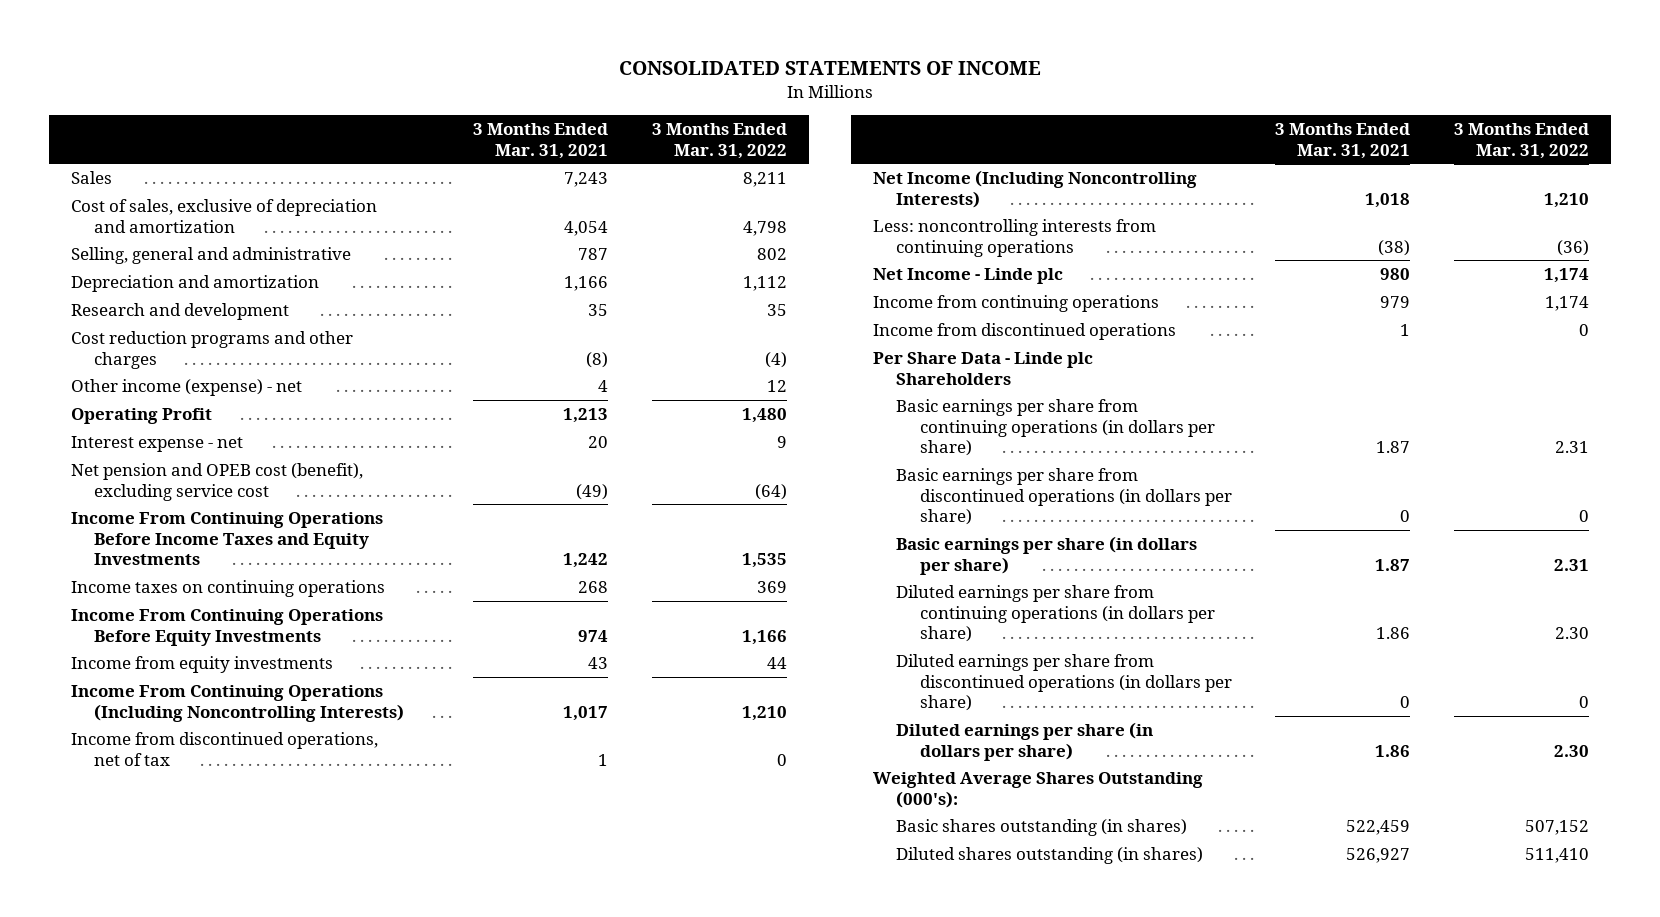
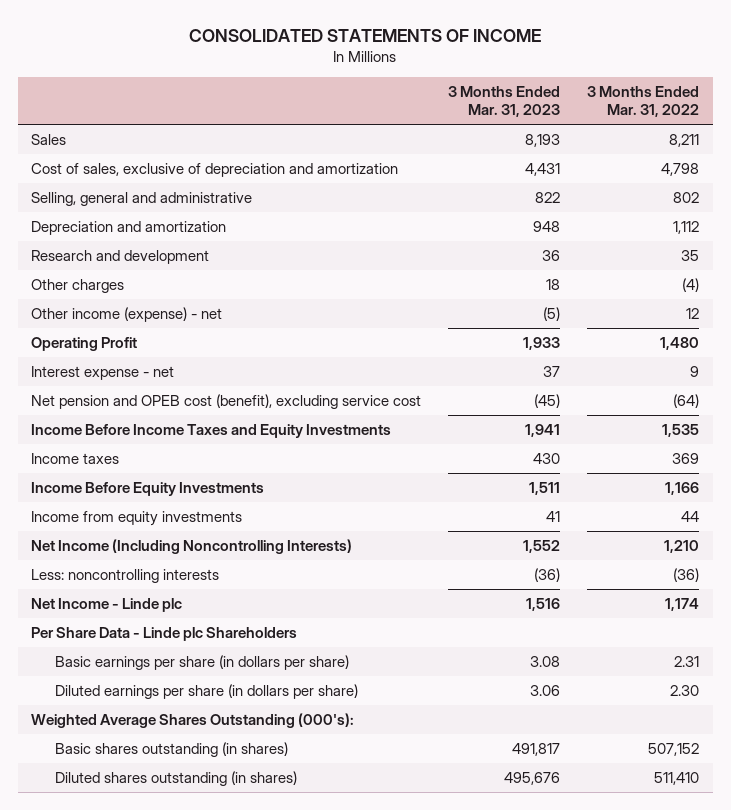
- | 3 Months Ended Mar. 31, 2021 | 3 Months Ended Mar. 31, 2022
+ | 3 Months Ended Mar. 31, 2023 | 3 Months Ended Mar. 31, 2022
- Cost reduction programs and other charges | (8) | (4)
+ Other charges | 18 | (4)
- Income From Continuing Operations Before Income Taxes and Equity Investments | 1,242 | 1,535
- Income taxes on continuing operations | 268 | 369
- Income From Continuing Operations Before Equity Investments | 974 | 1,166
+ Income Before Income Taxes and Equity Investments | 1,941 | 1,535
+ Income taxes | 430 | 369
+ Income Before Equity Investments | 1,511 | 1,166
- Income From Continuing Operations (Including Noncontrolling Interests) | 1,017 | 1,210
- Income from discontinued operations, net of tax | 1 | 0
- Less: noncontrolling interests from continuing operations | (38) | (36)
+ Less: noncontrolling interests | (36) | (36)
- Income from continuing operations | 979 | 1,174
- Income from discontinued operations | 1 | 0
- Basic earnings per share from continuing operations (in dollars per share) | 1.87 | 2.31
- Basic earnings per share from discontinued operations (in dollars per share) | 0 | 0
- Diluted earnings per share from continuing operations (in dollars per share) | 1.86 | 2.30
- Diluted earnings per share from discontinued operations (in dollars per share) | 0 | 0

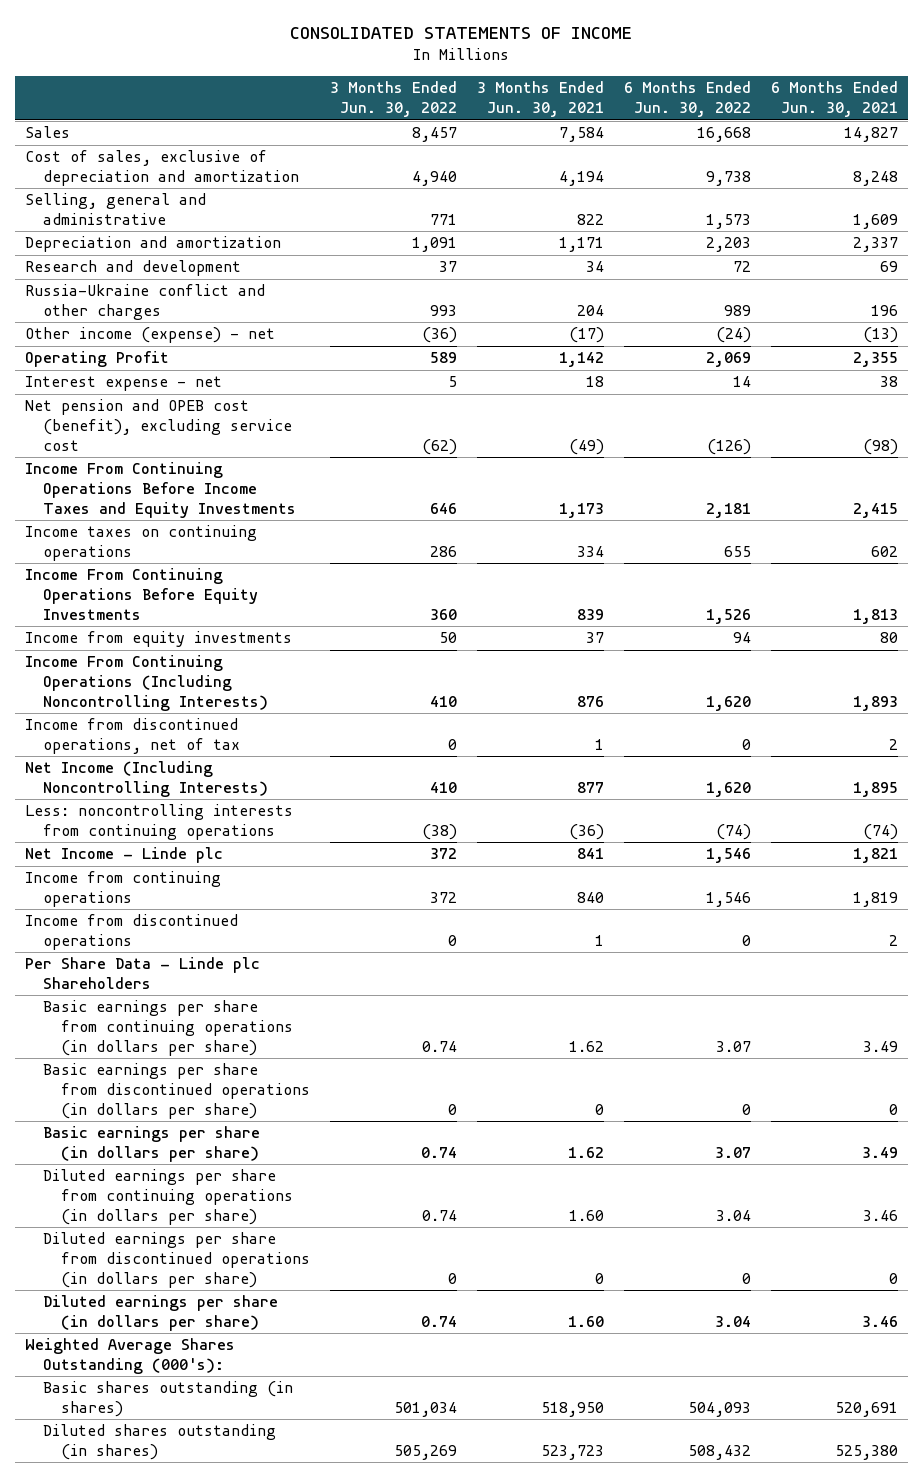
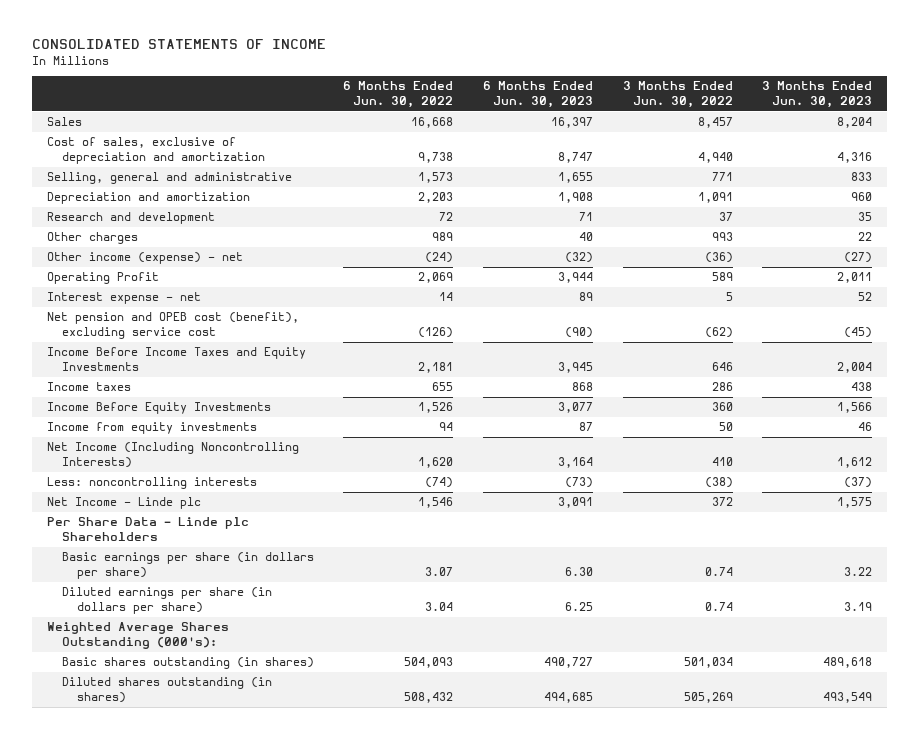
- | 3 Months Ended Jun. 30, 2022 | 3 Months Ended Jun. 30, 2021 | 6 Months Ended Jun. 30, 2022 | 6 Months Ended Jun. 30, 2021
+ | 6 Months Ended Jun. 30, 2022 | 6 Months Ended Jun. 30, 2023 | 3 Months Ended Jun. 30, 2022 | 3 Months Ended Jun. 30, 2023
- Russia-Ukraine conflict and other charges | 993 | 204 | 989 | 196
+ Other charges | 989 | 40 | 993 | 22
- Income From Continuing Operations Before Income Taxes and Equity Investments | 646 | 1,173 | 2,181 | 2,415
- Income taxes on continuing operations | 286 | 334 | 655 | 602
- Income From Continuing Operations Before Equity Investments | 360 | 839 | 1,526 | 1,813
+ Income Before Income Taxes and Equity Investments | 2,181 | 3,945 | 646 | 2,004
+ Income taxes | 655 | 868 | 286 | 438
+ Income Before Equity Investments | 1,526 | 3,077 | 360 | 1,566
- Income From Continuing Operations (Including Noncontrolling Interests) | 410 | 876 | 1,620 | 1,893
- Income from discontinued operations, net of tax | 0 | 1 | 0 | 2
- Less: noncontrolling interests from continuing operations | (38) | (36) | (74) | (74)
+ Less: noncontrolling interests | (74) | (73) | (38) | (37)
- Income from continuing operations | 372 | 840 | 1,546 | 1,819
- Income from discontinued operations | 0 | 1 | 0 | 2
- Basic earnings per share from continuing operations (in dollars per share) | 0.74 | 1.62 | 3.07 | 3.49
- Basic earnings per share from discontinued operations (in dollars per share) | 0 | 0 | 0 | 0
- Diluted earnings per share from continuing operations (in dollars per share) | 0.74 | 1.60 | 3.04 | 3.46
- Diluted earnings per share from discontinued operations (in dollars per share) | 0 | 0 | 0 | 0

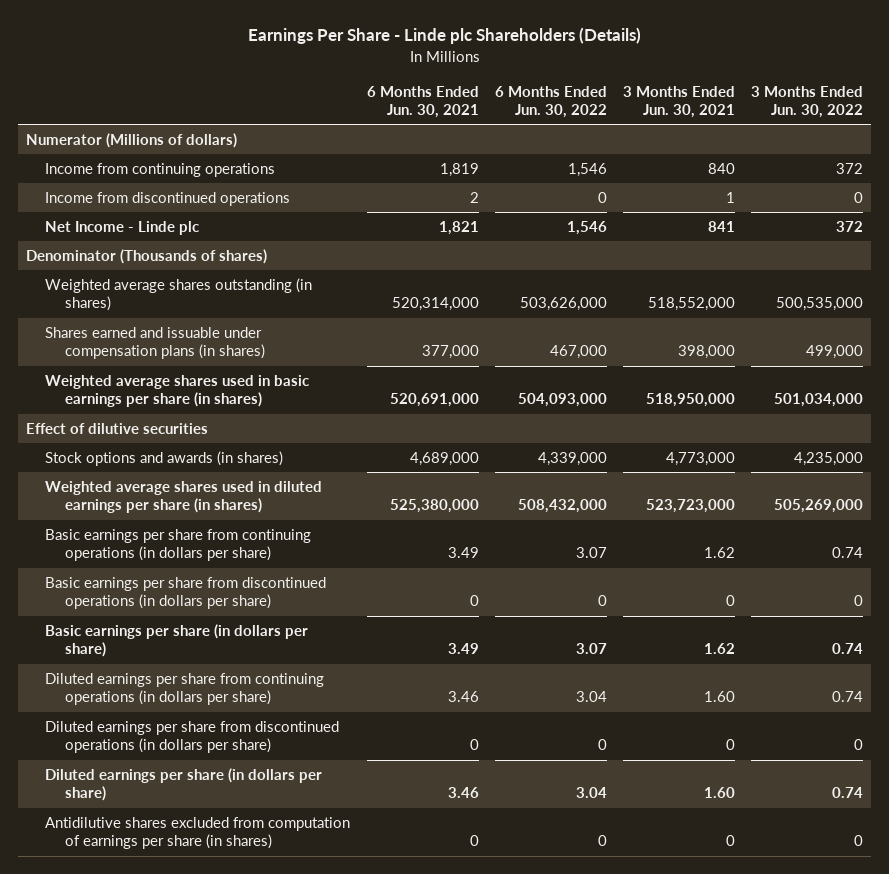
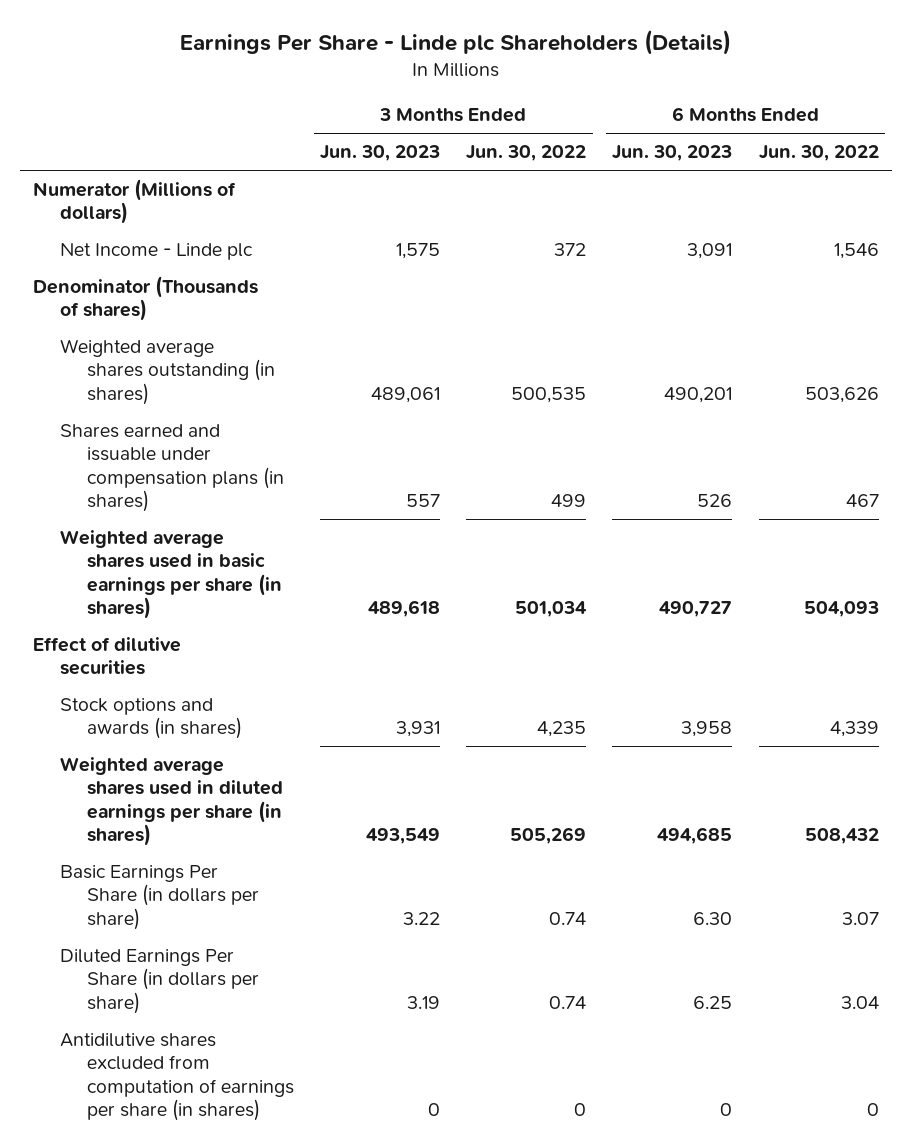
- | 6 Months Ended Jun. 30, 2021 | 6 Months Ended Jun. 30, 2022 | 3 Months Ended Jun. 30, 2021 | 3 Months Ended Jun. 30, 2022
+ | 3 Months Ended Jun. 30, 2023 | 3 Months Ended Jun. 30, 2022 | 6 Months Ended Jun. 30, 2023 | 6 Months Ended Jun. 30, 2022
- Income from continuing operations | 1,819 | 1,546 | 840 | 372
- Income from discontinued operations | 2 | 0 | 1 | 0
- Weighted average shares outstanding (in shares) | 520,314,000 | 503,626,000 | 518,552,000 | 500,535,000
- Shares earned and issuable under compensation plans (in shares) | 377,000 | 467,000 | 398,000 | 499,000
- Weighted average shares used in basic earnings per share (in shares) | 520,691,000 | 504,093,000 | 518,950,000 | 501,034,000
+ Weighted average shares outstanding (in shares) | 489,061 | 500,535 | 490,201 | 503,626
+ Shares earned and issuable under compensation plans (in shares) | 557 | 499 | 526 | 467
+ Weighted average shares used in basic earnings per share (in shares) | 489,618 | 501,034 | 490,727 | 504,093
- Stock options and awards (in shares) | 4,689,000 | 4,339,000 | 4,773,000 | 4,235,000
- Weighted average shares used in diluted earnings per share (in shares) | 525,380,000 | 508,432,000 | 523,723,000 | 505,269,000
- Basic earnings per share from continuing operations (in dollars per share) | 3.49 | 3.07 | 1.62 | 0.74
- Basic earnings per share from discontinued operations (in dollars per share) | 0 | 0 | 0 | 0
- Basic earnings per share (in dollars per share) | 3.49 | 3.07 | 1.62 | 0.74
- Diluted earnings per share from continuing operations (in dollars per share) | 3.46 | 3.04 | 1.60 | 0.74
- Diluted earnings per share from discontinued operations (in dollars per share) | 0 | 0 | 0 | 0
- Diluted earnings per share (in dollars per share) | 3.46 | 3.04 | 1.60 | 0.74
+ Stock options and awards (in shares) | 3,931 | 4,235 | 3,958 | 4,339
+ Weighted average shares used in diluted earnings per share (in shares) | 493,549 | 505,269 | 494,685 | 508,432
+ Basic Earnings Per Share (in dollars per share) | 3.22 | 0.74 | 6.30 | 3.07
+ Diluted Earnings Per Share (in dollars per share) | 3.19 | 0.74 | 6.25 | 3.04

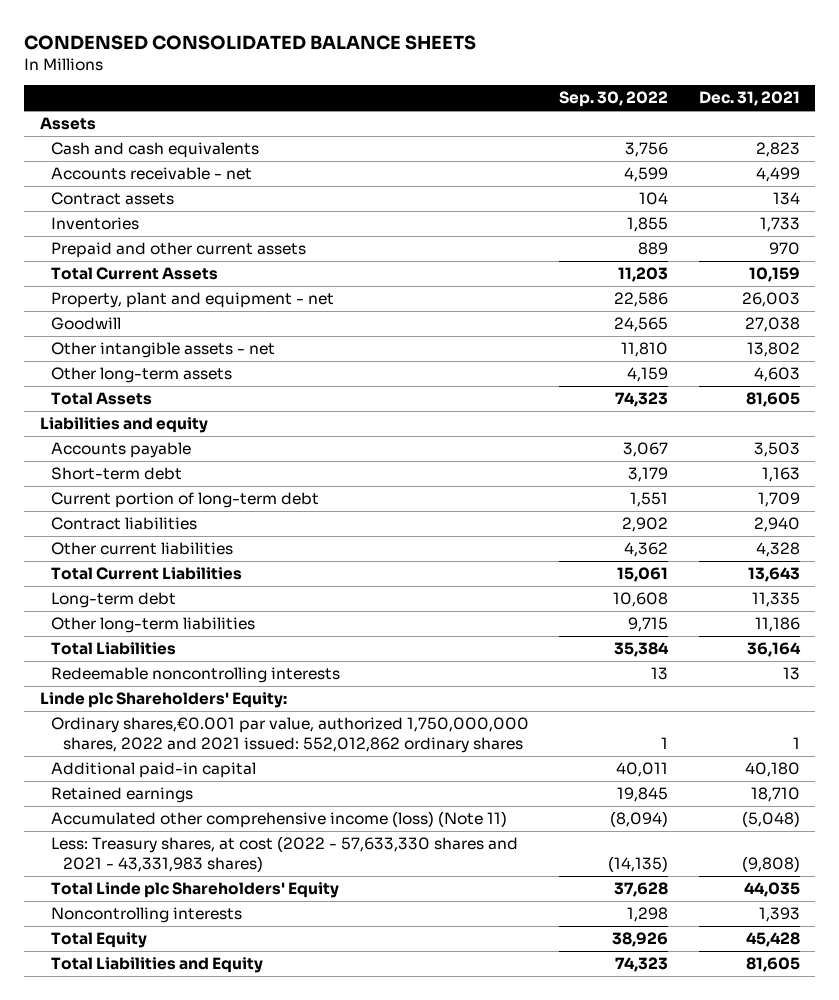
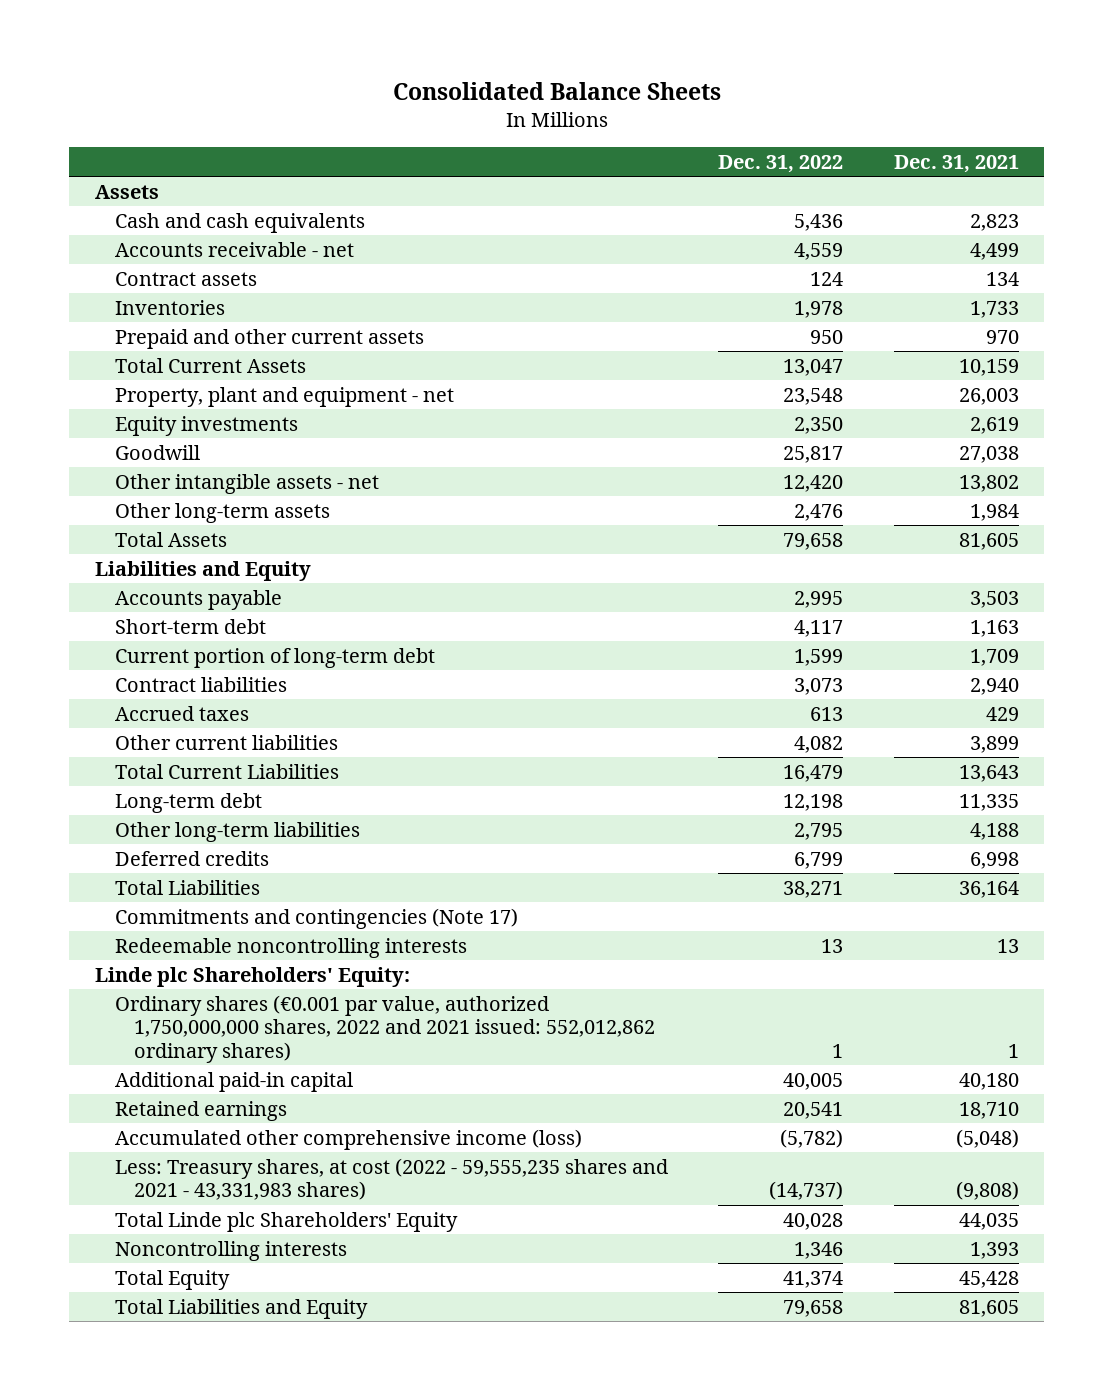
- CONDENSED CONSOLIDATED BALANCE SHEETS
+ Consolidated Balance Sheets
- | Sep. 30, 2022 | Dec. 31, 2021
+ | Dec. 31, 2022 | Dec. 31, 2021
+ Equity investments | 2,350 | 2,619
- Other long-term assets | 4,159 | 4,603
+ Other long-term assets | 2,476 | 1,984
- Liabilities and equity
+ Liabilities and Equity
- Other current liabilities | 4,362 | 4,328
+ Accrued taxes | 613 | 429
+ Other current liabilities | 4,082 | 3,899
- Other long-term liabilities | 9,715 | 11,186
+ Other long-term liabilities | 2,795 | 4,188
+ Deferred credits | 6,799 | 6,998
+ Commitments and contingencies (Note 17)
- Ordinary shares,€0.001 par value, authorized 1,750,000,000 shares, 2022 and 2021 issued: 552,012,862 ordinary shares | 1 | 1
+ Ordinary shares (€0.001 par value, authorized 1,750,000,000 shares, 2022 and 2021 issued: 552,012,862 ordinary shares) | 1 | 1
- Accumulated other comprehensive income (loss) (Note 11) | (8,094) | (5,048)
- Less: Treasury shares, at cost (2022 - 57,633,330 shares and 2021 - 43,331,983 shares) | (14,135) | (9,808)
+ Accumulated other comprehensive income (loss) | (5,782) | (5,048)
+ Less: Treasury shares, at cost (2022 - 59,555,235 shares and 2021 - 43,331,983 shares) | (14,737) | (9,808)

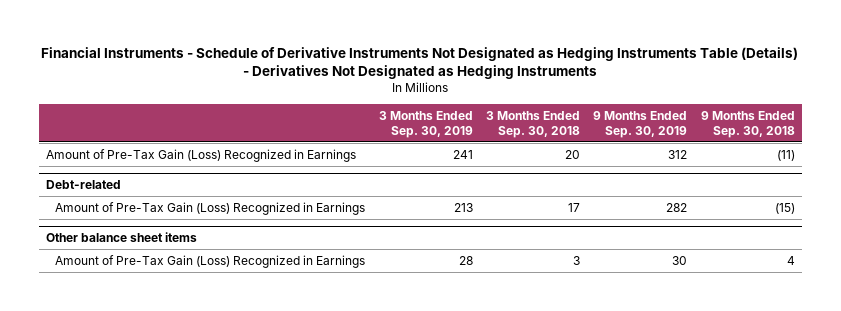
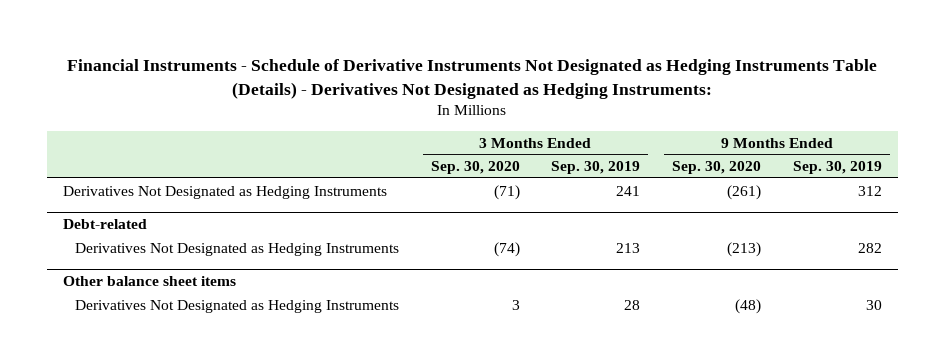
- Financial Instruments - Schedule of Derivative Instruments Not Designated as Hedging Instruments Table (Details) - Derivatives Not Designated as Hedging Instruments
+ Financial Instruments - Schedule of Derivative Instruments Not Designated as Hedging Instruments Table (Details) - Derivatives Not Designated as Hedging Instruments:
- | 3 Months Ended Sep. 30, 2019 | 3 Months Ended Sep. 30, 2018 | 9 Months Ended Sep. 30, 2019 | 9 Months Ended Sep. 30, 2018
+ | 3 Months Ended Sep. 30, 2020 | 3 Months Ended Sep. 30, 2019 | 9 Months Ended Sep. 30, 2020 | 9 Months Ended Sep. 30, 2019
- Amount of Pre-Tax Gain (Loss) Recognized in Earnings | 241 | 20 | 312 | (11)
+ Derivatives Not Designated as Hedging Instruments | (71) | 241 | (261) | 312
@ Debt-related
- Amount of Pre-Tax Gain (Loss) Recognized in Earnings | 213 | 17 | 282 | (15)
+ Derivatives Not Designated as Hedging Instruments | (74) | 213 | (213) | 282
@ Other balance sheet items
- Amount of Pre-Tax Gain (Loss) Recognized in Earnings | 28 | 3 | 30 | 4
+ Derivatives Not Designated as Hedging Instruments | 3 | 28 | (48) | 30

